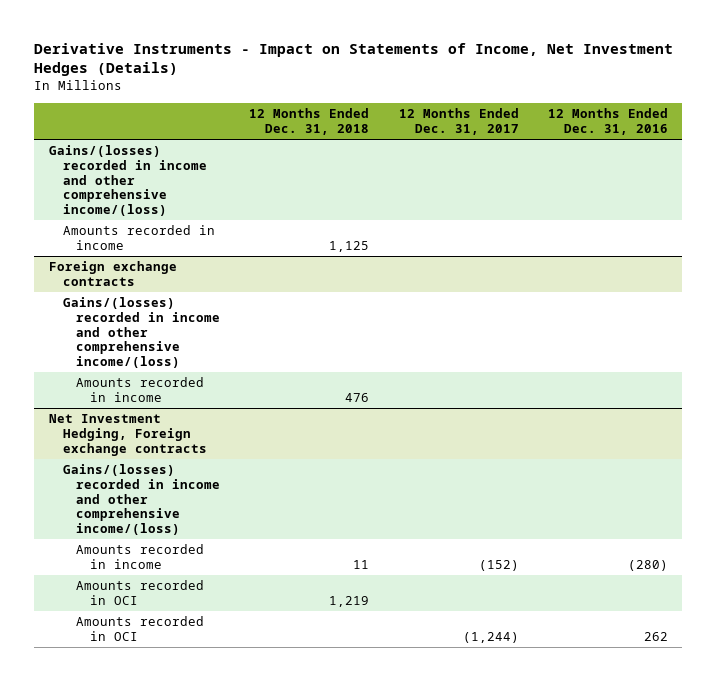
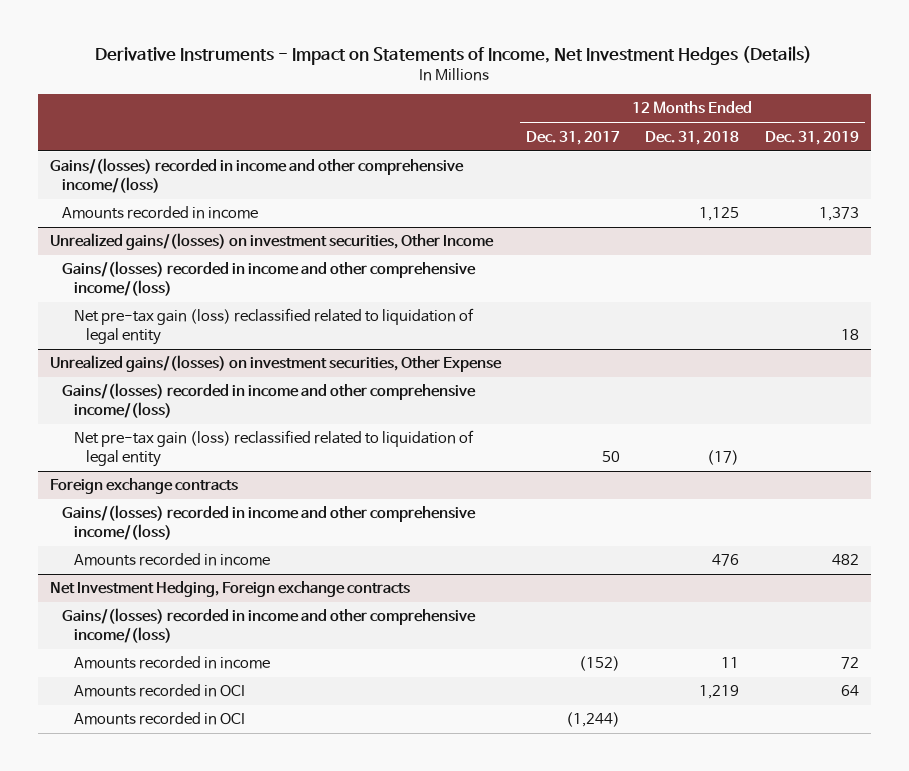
- | 12 Months Ended Dec. 31, 2018 | 12 Months Ended Dec. 31, 2017 | 12 Months Ended Dec. 31, 2016
+ | 12 Months Ended Dec. 31, 2017 | 12 Months Ended Dec. 31, 2018 | 12 Months Ended Dec. 31, 2019
+ Unrealized gains/(losses) on investment securities, Other Income
+ Gains/(losses) recorded in income and other comprehensive income/(loss)
+ Net pre-tax gain (loss) reclassified related to liquidation of legal entity | | | 18
+ Unrealized gains/(losses) on investment securities, Other Expense
+ Gains/(losses) recorded in income and other comprehensive income/(loss)
+ Net pre-tax gain (loss) reclassified related to liquidation of legal entity | 50 | (17) |

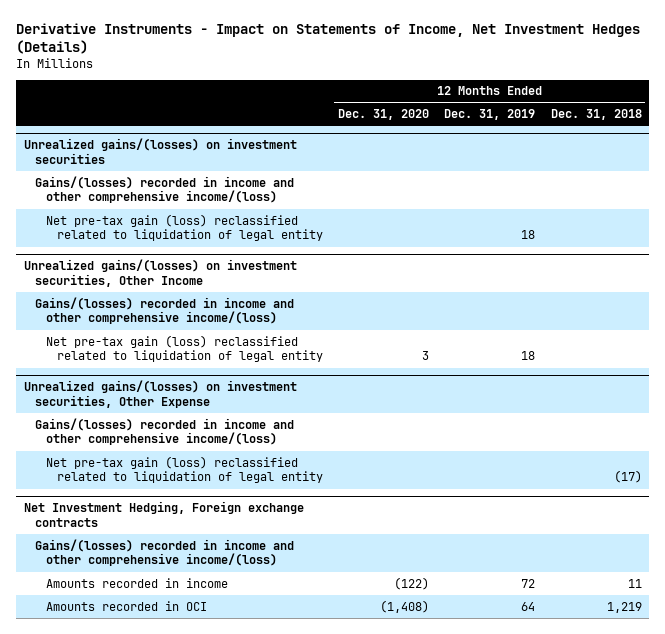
- | 12 Months Ended Dec. 31, 2017 | 12 Months Ended Dec. 31, 2018 | 12 Months Ended Dec. 31, 2019
+ | 12 Months Ended Dec. 31, 2020 | 12 Months Ended Dec. 31, 2019 | 12 Months Ended Dec. 31, 2018
+ Unrealized gains/(losses) on investment securities
- Amounts recorded in income | | 1,125 | 1,373
+ Net pre-tax gain (loss) reclassified related to liquidation of legal entity | | 18 |
- Foreign exchange contracts
- Gains/(losses) recorded in income and other comprehensive income/(loss)
- Amounts recorded in income | | 476 | 482
@ Net Investment Hedging, Foreign exchange contracts
- Amounts recorded in OCI | (1,244) | |

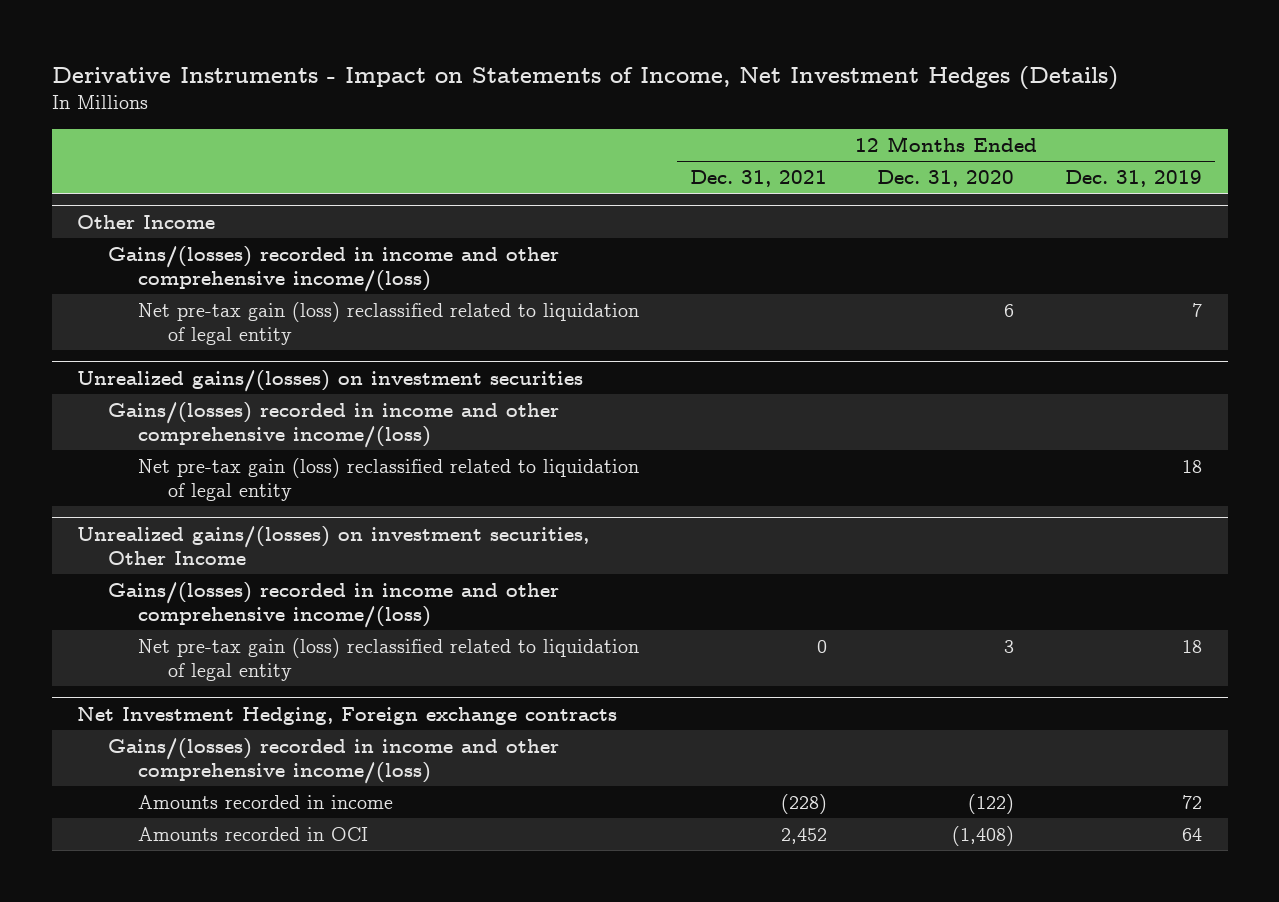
- | 12 Months Ended Dec. 31, 2020 | 12 Months Ended Dec. 31, 2019 | 12 Months Ended Dec. 31, 2018
+ | 12 Months Ended Dec. 31, 2021 | 12 Months Ended Dec. 31, 2020 | 12 Months Ended Dec. 31, 2019
+ Other Income
+ Gains/(losses) recorded in income and other comprehensive income/(loss)
+ Net pre-tax gain (loss) reclassified related to liquidation of legal entity | | 6 | 7
- Unrealized gains/(losses) on investment securities, Other Expense
- Gains/(losses) recorded in income and other comprehensive income/(loss)
- Net pre-tax gain (loss) reclassified related to liquidation of legal entity | | | (17)

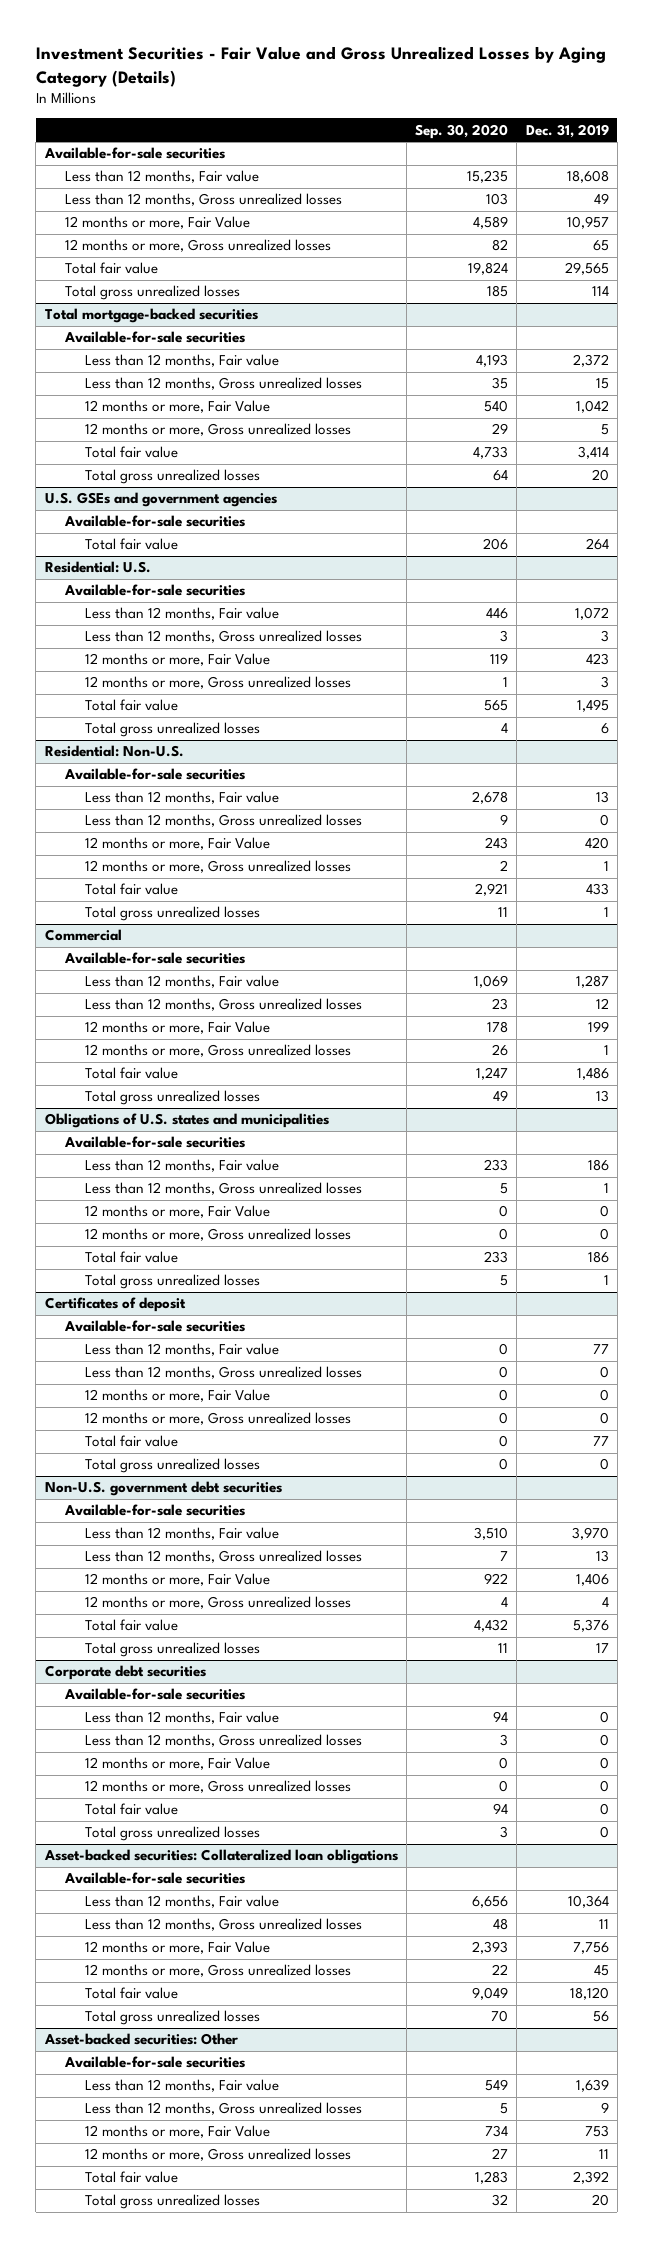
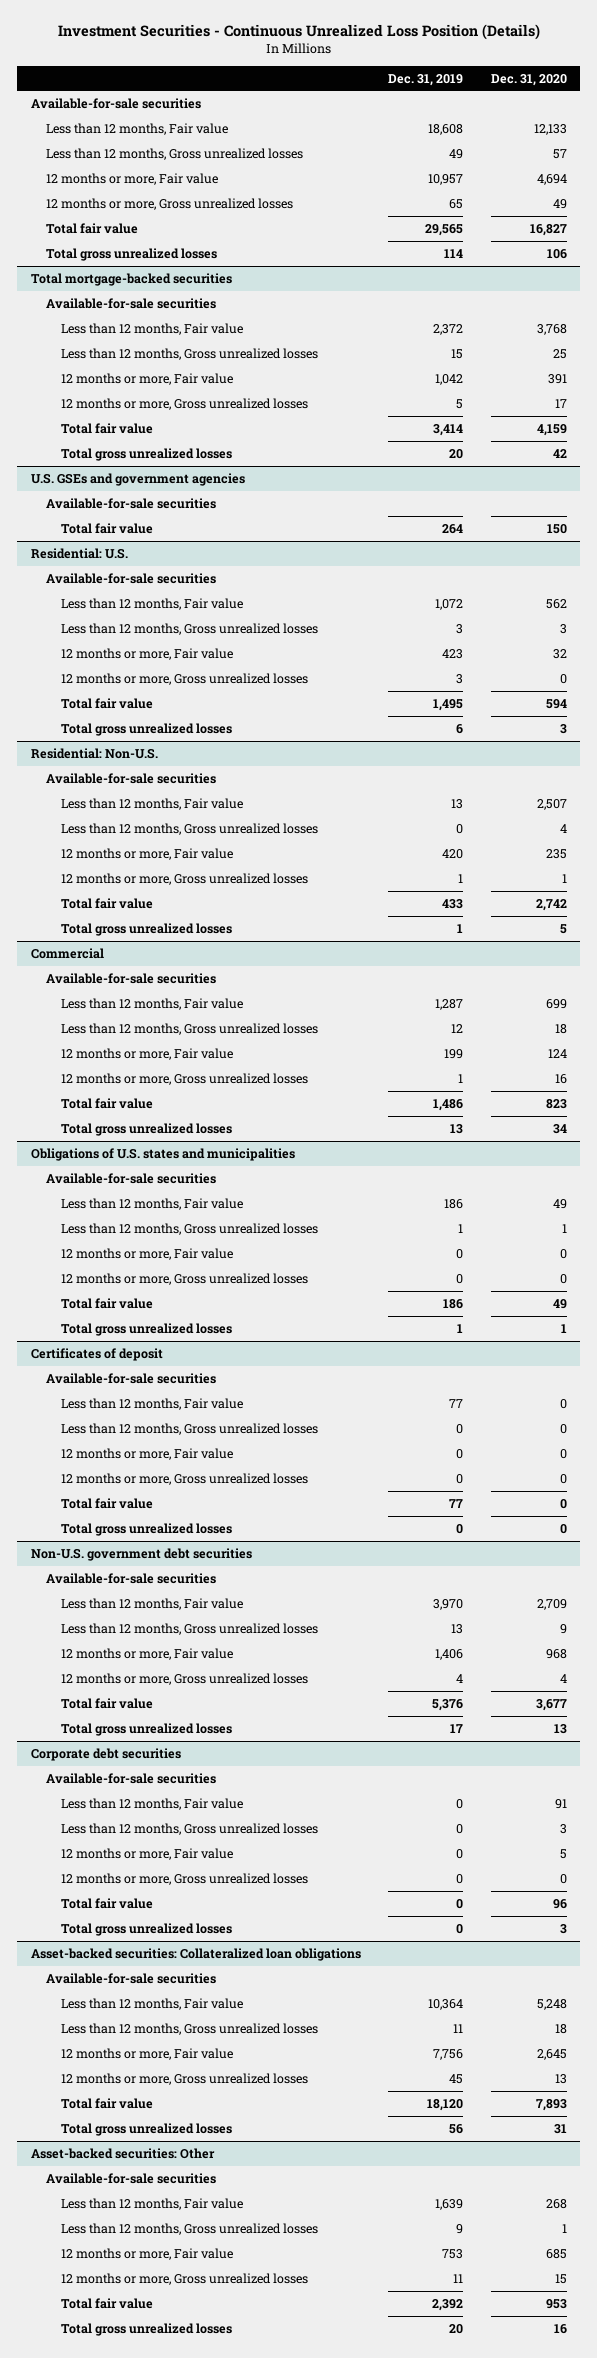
- Investment Securities - Fair Value and Gross Unrealized Losses by Aging Category (Details)
+ Investment Securities - Continuous Unrealized Loss Position (Details)
- | Sep. 30, 2020 | Dec. 31, 2019
+ | Dec. 31, 2019 | Dec. 31, 2020
- 12 months or more, Fair Value | 4,589 | 10,957
+ 12 months or more, Fair value | 10,957 | 4,694
@ Total mortgage-backed securities
- 12 months or more, Fair Value | 540 | 1,042
+ 12 months or more, Fair value | 1,042 | 391
@ Residential: U.S.
- 12 months or more, Fair Value | 119 | 423
+ 12 months or more, Fair value | 423 | 32
@ Residential: Non-U.S.
- 12 months or more, Fair Value | 243 | 420
+ 12 months or more, Fair value | 420 | 235
@ Commercial
- 12 months or more, Fair Value | 178 | 199
+ 12 months or more, Fair value | 199 | 124
@ Obligations of U.S. states and municipalities
- 12 months or more, Fair Value | 0 | 0
+ 12 months or more, Fair value | 0 | 0
@ Certificates of deposit
- 12 months or more, Fair Value | 0 | 0
+ 12 months or more, Fair value | 0 | 0
@ Non-U.S. government debt securities
- 12 months or more, Fair Value | 922 | 1,406
+ 12 months or more, Fair value | 1,406 | 968
@ Corporate debt securities
- 12 months or more, Fair Value | 0 | 0
+ 12 months or more, Fair value | 0 | 5
@ Asset-backed securities: Collateralized loan obligations
- 12 months or more, Fair Value | 2,393 | 7,756
+ 12 months or more, Fair value | 7,756 | 2,645
@ Asset-backed securities: Other
- 12 months or more, Fair Value | 734 | 753
+ 12 months or more, Fair value | 753 | 685

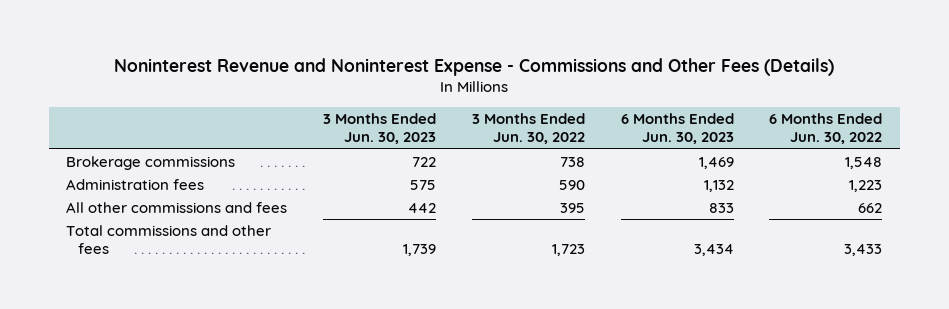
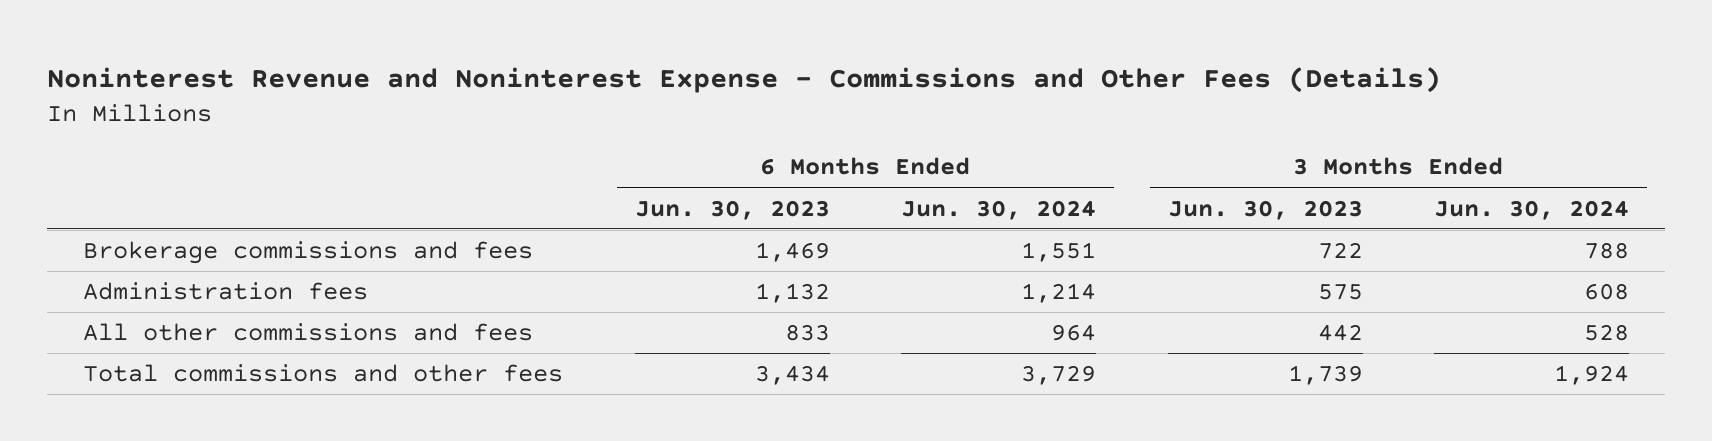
- | 3 Months Ended Jun. 30, 2023 | 3 Months Ended Jun. 30, 2022 | 6 Months Ended Jun. 30, 2023 | 6 Months Ended Jun. 30, 2022
+ | 6 Months Ended Jun. 30, 2023 | 6 Months Ended Jun. 30, 2024 | 3 Months Ended Jun. 30, 2023 | 3 Months Ended Jun. 30, 2024
- Brokerage commissions | 722 | 738 | 1,469 | 1,548
+ Brokerage commissions and fees | 1,469 | 1,551 | 722 | 788

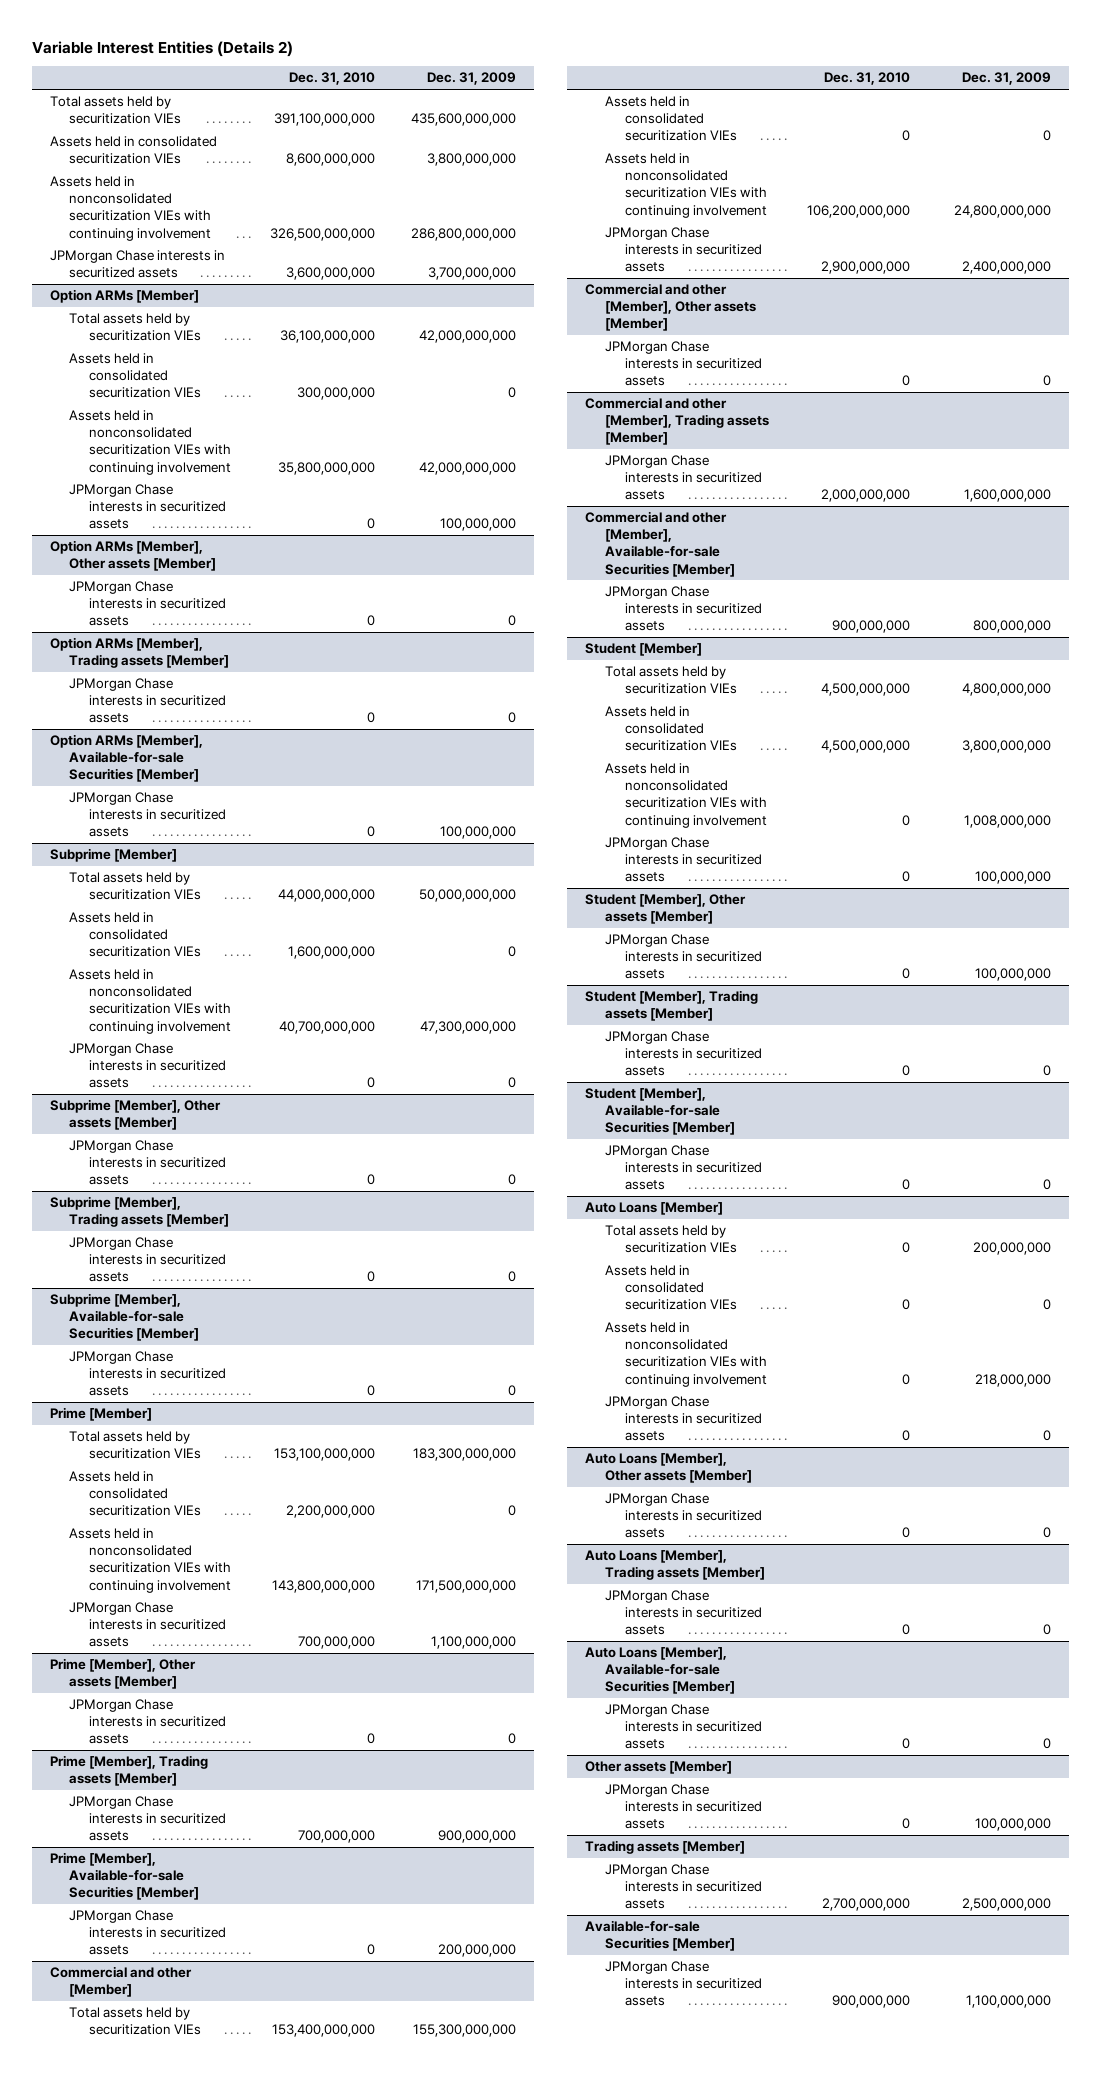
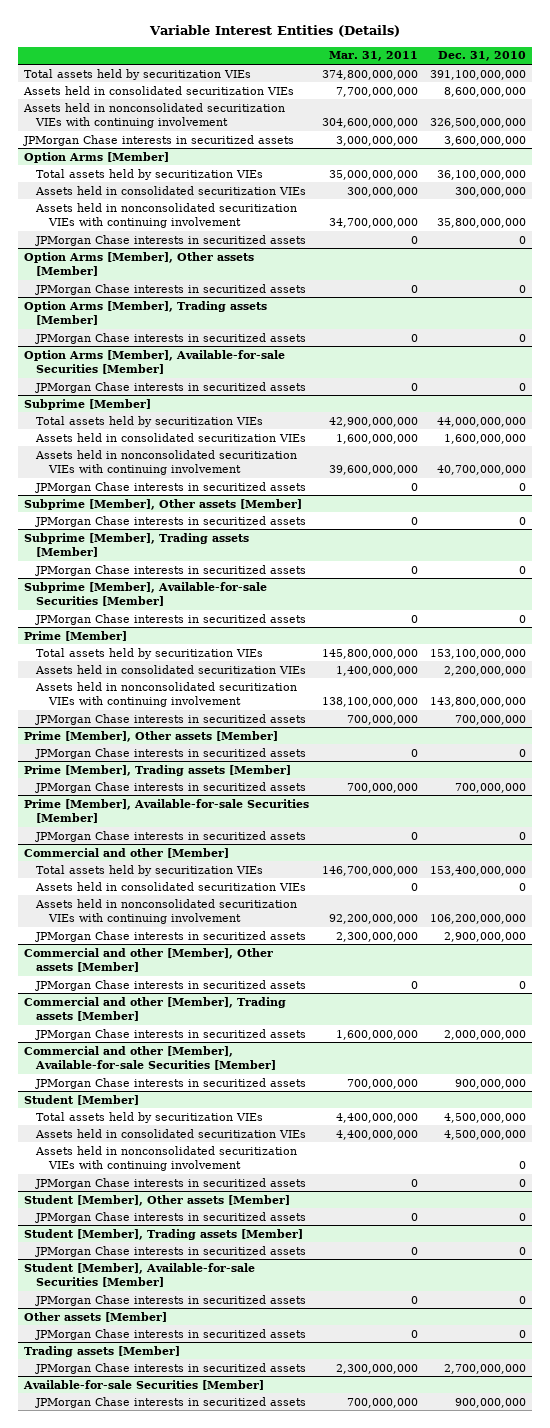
- Variable Interest Entities (Details 2)
+ Variable Interest Entities (Details)
- | Dec. 31, 2010 | Dec. 31, 2009
+ | Mar. 31, 2011 | Dec. 31, 2010
- Option ARMs [Member]
+ Option Arms [Member]
- Option ARMs [Member], Other assets [Member]
+ Option Arms [Member], Other assets [Member]
- Option ARMs [Member], Trading assets [Member]
+ Option Arms [Member], Trading assets [Member]
- Option ARMs [Member], Available-for-sale Securities [Member]
+ Option Arms [Member], Available-for-sale Securities [Member]
- Auto Loans [Member]
- Total assets held by securitization VIEs | 0 | 200,000,000
- Assets held in consolidated securitization VIEs | 0 | 0
- Assets held in nonconsolidated securitization VIEs with continuing involvement | 0 | 218,000,000
- JPMorgan Chase interests in securitized assets | 0 | 0
- Auto Loans [Member], Other assets [Member]
- JPMorgan Chase interests in securitized assets | 0 | 0
- Auto Loans [Member], Trading assets [Member]
- JPMorgan Chase interests in securitized assets | 0 | 0
- Auto Loans [Member], Available-for-sale Securities [Member]
- JPMorgan Chase interests in securitized assets | 0 | 0

